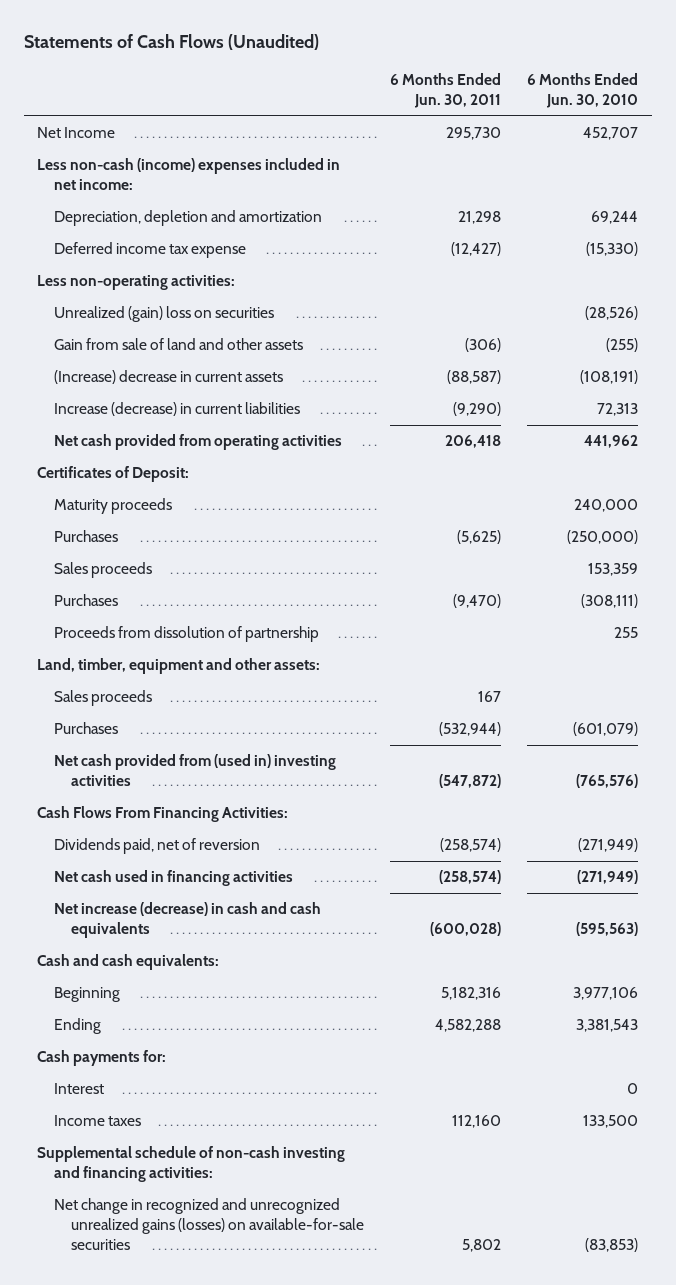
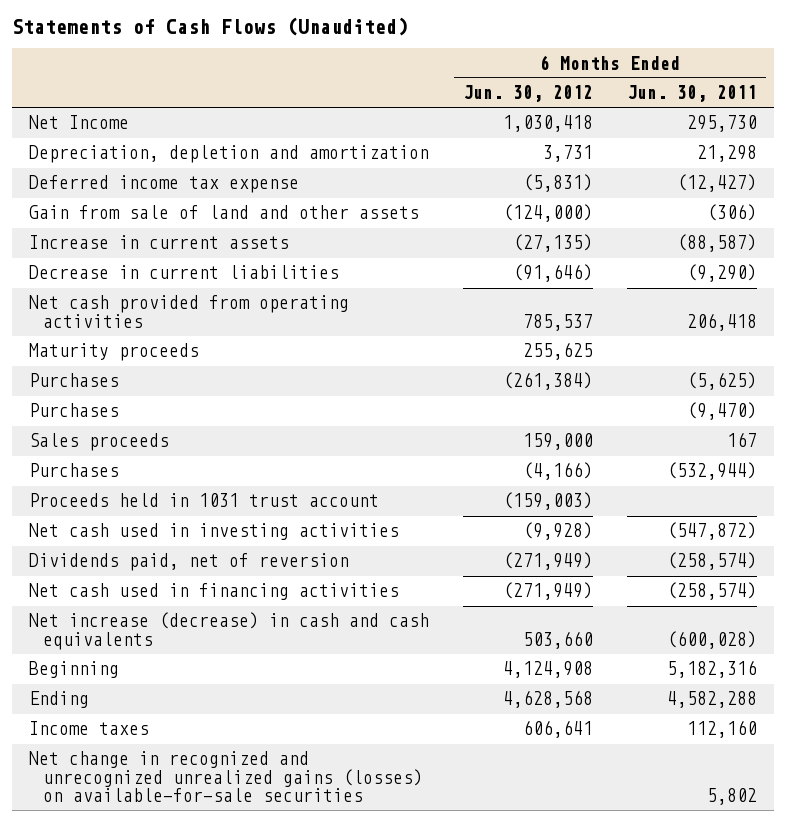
- | 6 Months Ended Jun. 30, 2011 | 6 Months Ended Jun. 30, 2010
+ | 6 Months Ended Jun. 30, 2012 | 6 Months Ended Jun. 30, 2011
- Less non-cash (income) expenses included in net income:
- Less non-operating activities:
- Unrealized (gain) loss on securities | | (28,526)
- (Increase) decrease in current assets | (88,587) | (108,191)
- Increase (decrease) in current liabilities | (9,290) | 72,313
+ Increase in current assets | (27,135) | (88,587)
+ Decrease in current liabilities | (91,646) | (9,290)
- Certificates of Deposit:
- Sales proceeds | | 153,359
- Proceeds from dissolution of partnership | | 255
- Land, timber, equipment and other assets:
- Net cash provided from (used in) investing activities | (547,872) | (765,576)
- Cash Flows From Financing Activities:
+ Proceeds held in 1031 trust account | (159,003) |
+ Net cash used in investing activities | (9,928) | (547,872)
- Cash and cash equivalents:
- Cash payments for:
- Interest | | 0
- Supplemental schedule of non-cash investing and financing activities:

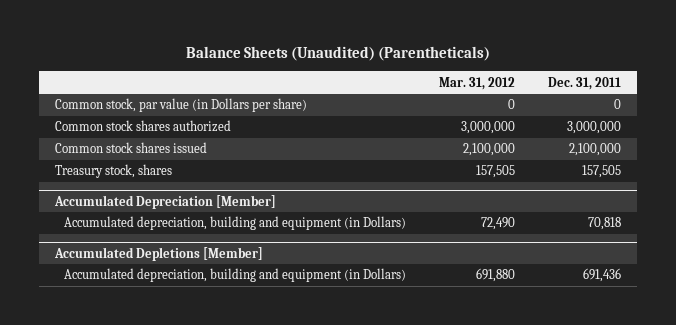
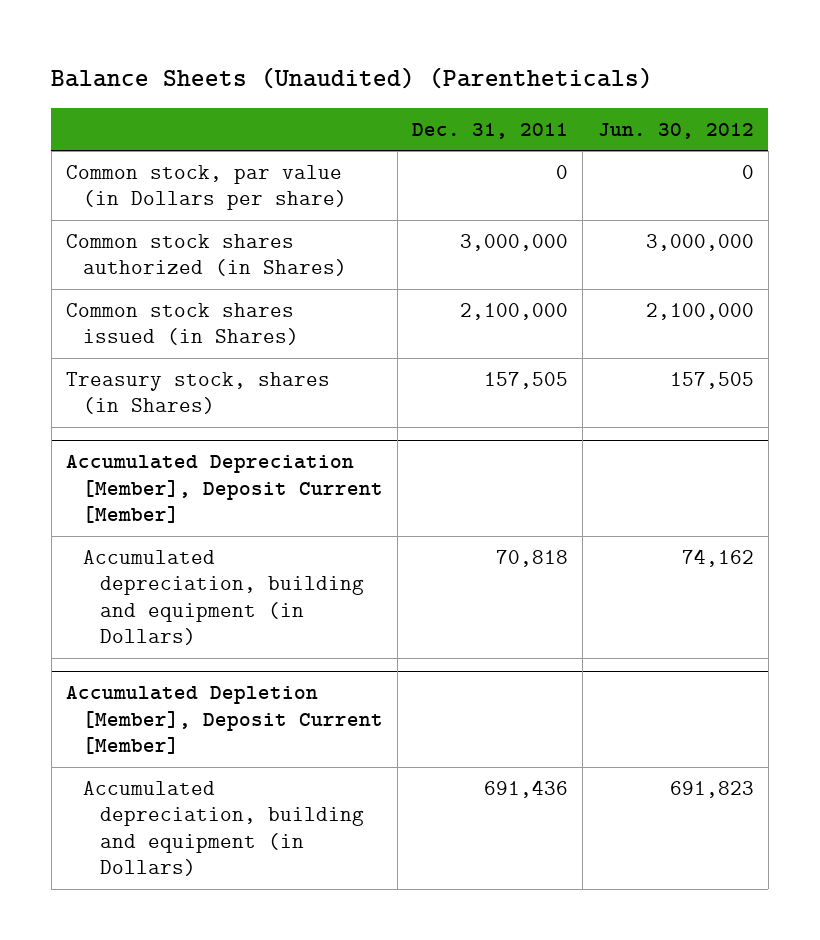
- | Mar. 31, 2012 | Dec. 31, 2011
+ | Dec. 31, 2011 | Jun. 30, 2012
- Common stock shares authorized | 3,000,000 | 3,000,000
- Common stock shares issued | 2,100,000 | 2,100,000
- Treasury stock, shares | 157,505 | 157,505
- Accumulated Depreciation [Member]
+ Common stock shares authorized (in Shares) | 3,000,000 | 3,000,000
+ Common stock shares issued (in Shares) | 2,100,000 | 2,100,000
+ Treasury stock, shares (in Shares) | 157,505 | 157,505
+ Accumulated Depreciation [Member], Deposit Current [Member]
- Accumulated Depletions [Member]
+ Accumulated Depletion [Member], Deposit Current [Member]

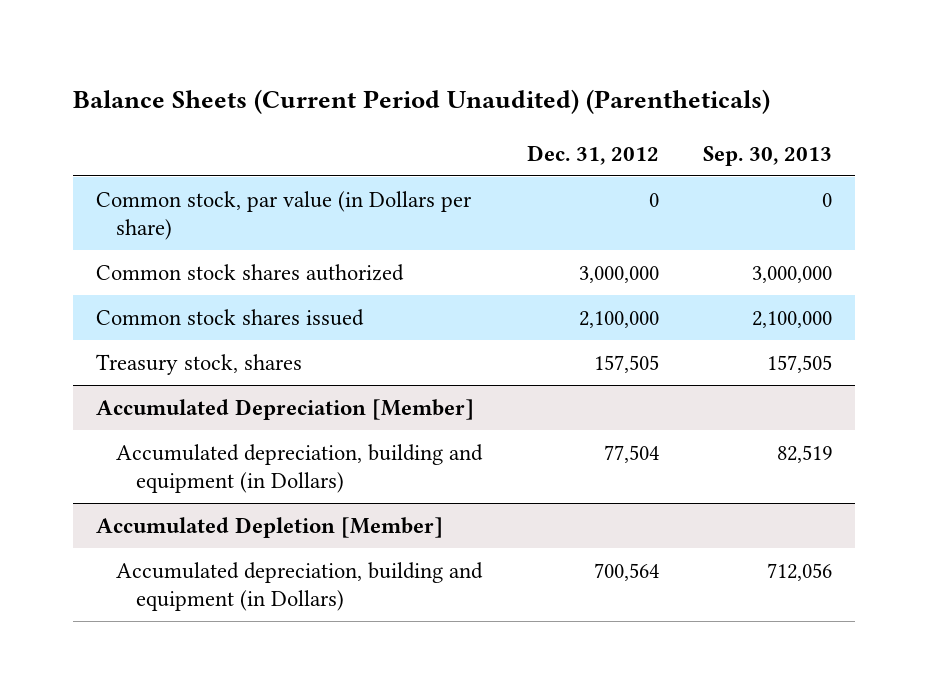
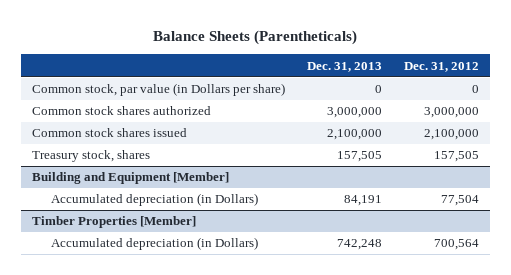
- Balance Sheets (Current Period Unaudited) (Parentheticals)
+ Balance Sheets (Parentheticals)
- | Dec. 31, 2012 | Sep. 30, 2013
+ | Dec. 31, 2013 | Dec. 31, 2012
- Accumulated Depreciation [Member]
- Accumulated depreciation, building and equipment (in Dollars) | 77,504 | 82,519
- Accumulated Depletion [Member]
- Accumulated depreciation, building and equipment (in Dollars) | 700,564 | 712,056
+ Building and Equipment [Member]
+ Accumulated depreciation (in Dollars) | 84,191 | 77,504
+ Timber Properties [Member]
+ Accumulated depreciation (in Dollars) | 742,248 | 700,564

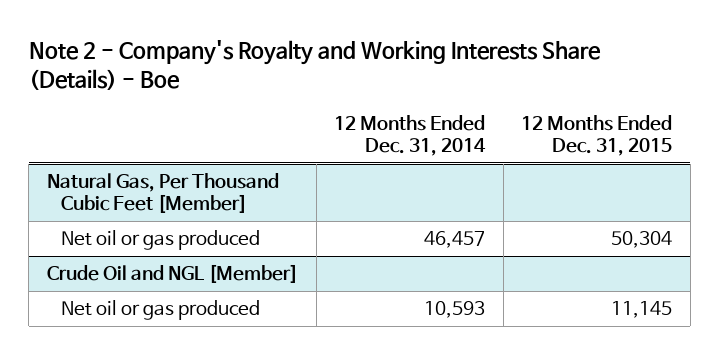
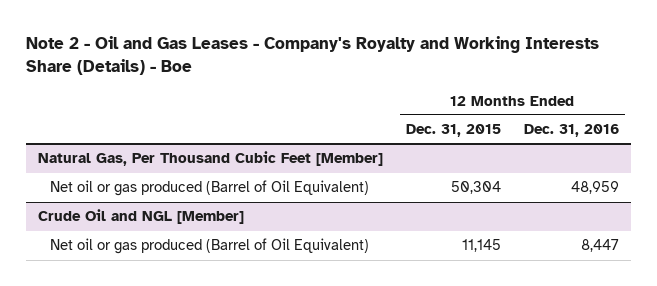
- Note 2 - Company's Royalty and Working Interests Share (Details) - Boe
+ Note 2 - Oil and Gas Leases - Company's Royalty and Working Interests Share (Details) - Boe
- | 12 Months Ended Dec. 31, 2014 | 12 Months Ended Dec. 31, 2015
+ | 12 Months Ended Dec. 31, 2015 | 12 Months Ended Dec. 31, 2016
@ Natural Gas, Per Thousand Cubic Feet [Member]
- Net oil or gas produced | 46,457 | 50,304
+ Net oil or gas produced (Barrel of Oil Equivalent) | 50,304 | 48,959
@ Crude Oil and NGL [Member]
- Net oil or gas produced | 10,593 | 11,145
+ Net oil or gas produced (Barrel of Oil Equivalent) | 11,145 | 8,447

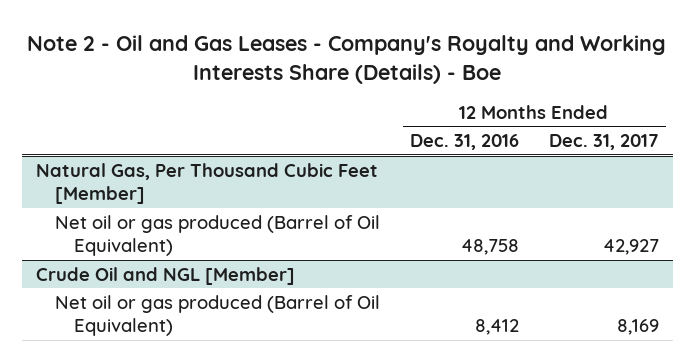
- | 12 Months Ended Dec. 31, 2015 | 12 Months Ended Dec. 31, 2016
+ | 12 Months Ended Dec. 31, 2016 | 12 Months Ended Dec. 31, 2017
@ Natural Gas, Per Thousand Cubic Feet [Member]
- Net oil or gas produced (Barrel of Oil Equivalent) | 50,304 | 48,959
+ Net oil or gas produced (Barrel of Oil Equivalent) | 48,758 | 42,927
@ Crude Oil and NGL [Member]
- Net oil or gas produced (Barrel of Oil Equivalent) | 11,145 | 8,447
+ Net oil or gas produced (Barrel of Oil Equivalent) | 8,412 | 8,169

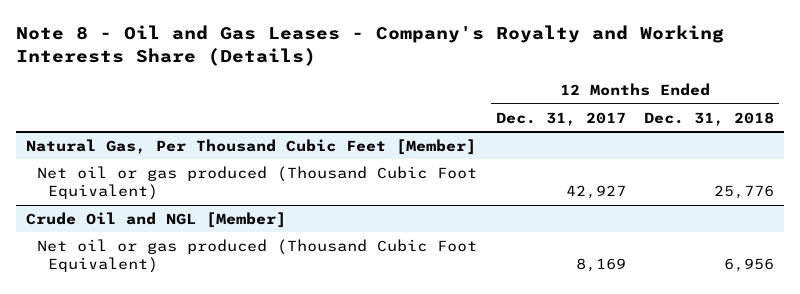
- Note 2 - Oil and Gas Leases - Company's Royalty and Working Interests Share (Details) - Boe
+ Note 8 - Oil and Gas Leases - Company's Royalty and Working Interests Share (Details)
- | 12 Months Ended Dec. 31, 2016 | 12 Months Ended Dec. 31, 2017
+ | 12 Months Ended Dec. 31, 2017 | 12 Months Ended Dec. 31, 2018
@ Natural Gas, Per Thousand Cubic Feet [Member]
- Net oil or gas produced (Barrel of Oil Equivalent) | 48,758 | 42,927
+ Net oil or gas produced (Thousand Cubic Foot Equivalent) | 42,927 | 25,776
@ Crude Oil and NGL [Member]
- Net oil or gas produced (Barrel of Oil Equivalent) | 8,412 | 8,169
+ Net oil or gas produced (Thousand Cubic Foot Equivalent) | 8,169 | 6,956

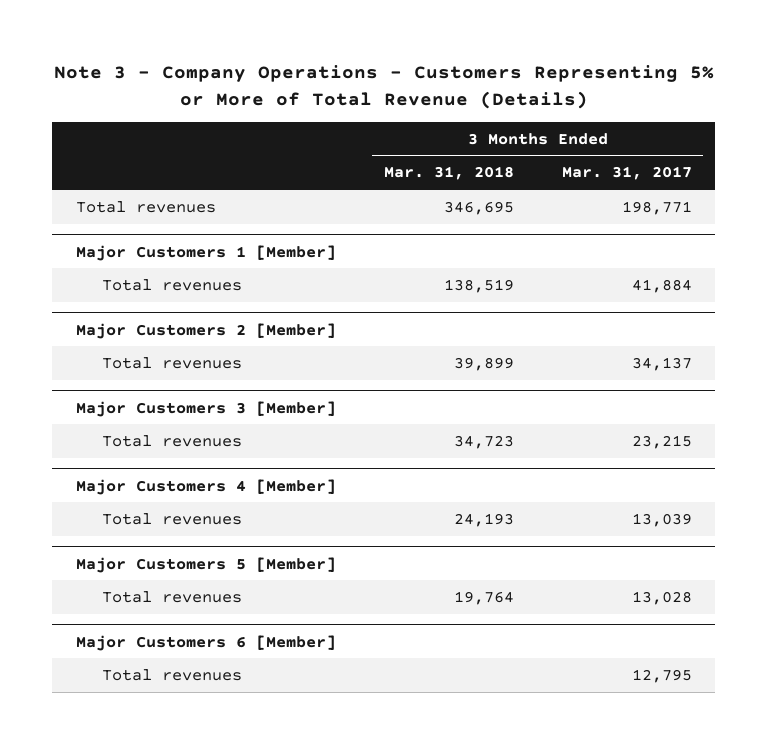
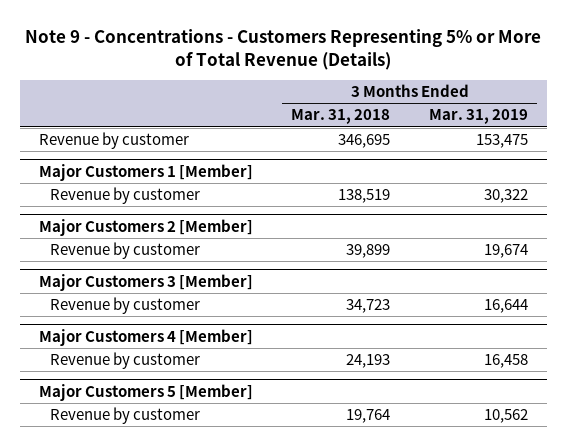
- Note 3 - Company Operations - Customers Representing 5% or More of Total Revenue (Details)
+ Note 9 - Concentrations - Customers Representing 5% or More of Total Revenue (Details)
- | 3 Months Ended Mar. 31, 2018 | 3 Months Ended Mar. 31, 2017
+ | 3 Months Ended Mar. 31, 2018 | 3 Months Ended Mar. 31, 2019
- Total revenues | 346,695 | 198,771
+ Revenue by customer | 346,695 | 153,475
@ Major Customers 1 [Member]
- Total revenues | 138,519 | 41,884
+ Revenue by customer | 138,519 | 30,322
@ Major Customers 2 [Member]
- Total revenues | 39,899 | 34,137
+ Revenue by customer | 39,899 | 19,674
@ Major Customers 3 [Member]
- Total revenues | 34,723 | 23,215
+ Revenue by customer | 34,723 | 16,644
@ Major Customers 4 [Member]
- Total revenues | 24,193 | 13,039
+ Revenue by customer | 24,193 | 16,458
@ Major Customers 5 [Member]
- Total revenues | 19,764 | 13,028
- Major Customers 6 [Member]
- Total revenues | | 12,795
@ Major Customers 5 [Member]
+ Revenue by customer | 19,764 | 10,562

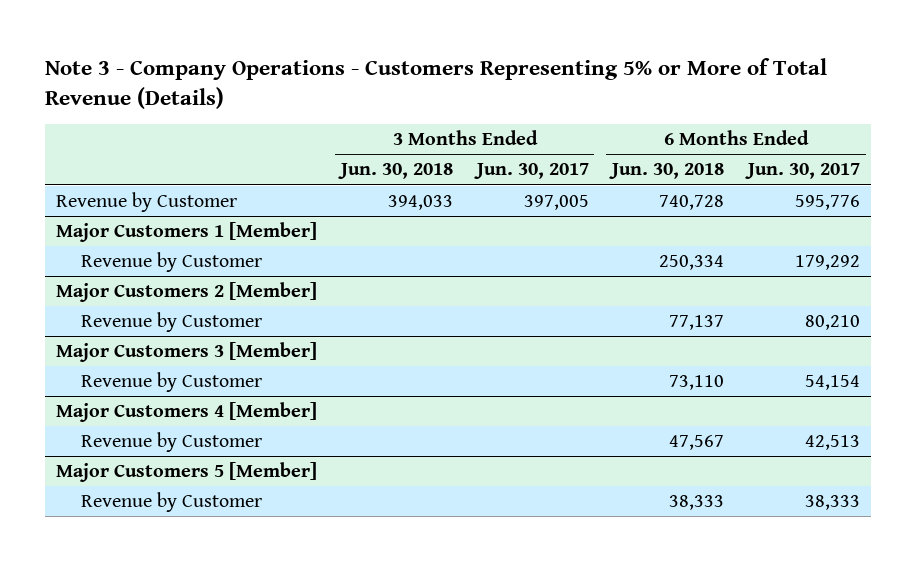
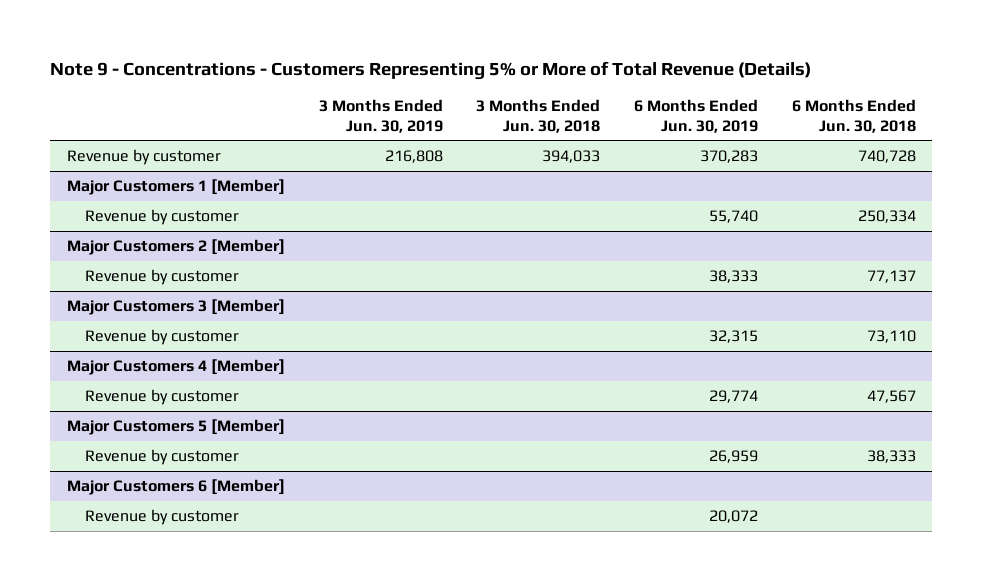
- Note 3 - Company Operations - Customers Representing 5% or More of Total Revenue (Details)
+ Note 9 - Concentrations - Customers Representing 5% or More of Total Revenue (Details)
- | 3 Months Ended Jun. 30, 2018 | 3 Months Ended Jun. 30, 2017 | 6 Months Ended Jun. 30, 2018 | 6 Months Ended Jun. 30, 2017
+ | 3 Months Ended Jun. 30, 2019 | 3 Months Ended Jun. 30, 2018 | 6 Months Ended Jun. 30, 2019 | 6 Months Ended Jun. 30, 2018
- Revenue by Customer | 394,033 | 397,005 | 740,728 | 595,776
+ Revenue by customer | 216,808 | 394,033 | 370,283 | 740,728
@ Major Customers 1 [Member]
- Revenue by Customer | | | 250,334 | 179,292
+ Revenue by customer | | | 55,740 | 250,334
@ Major Customers 2 [Member]
- Revenue by Customer | | | 77,137 | 80,210
+ Revenue by customer | | | 38,333 | 77,137
@ Major Customers 3 [Member]
- Revenue by Customer | | | 73,110 | 54,154
+ Revenue by customer | | | 32,315 | 73,110
@ Major Customers 4 [Member]
- Revenue by Customer | | | 47,567 | 42,513
+ Revenue by customer | | | 29,774 | 47,567
@ Major Customers 5 [Member]
- Revenue by Customer | | | 38,333 | 38,333
+ Revenue by customer | | | 26,959 | 38,333
+ Major Customers 6 [Member]
+ Revenue by customer | | | 20,072 |

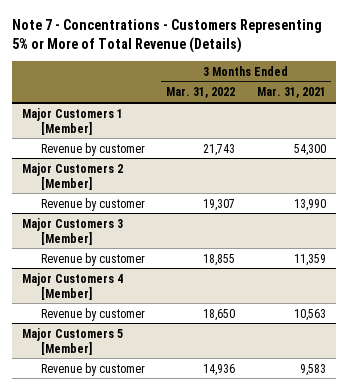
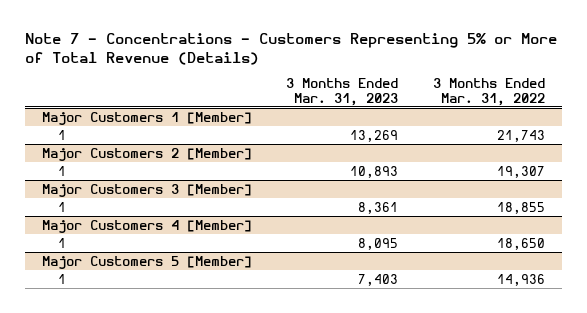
- | 3 Months Ended Mar. 31, 2022 | 3 Months Ended Mar. 31, 2021
+ | 3 Months Ended Mar. 31, 2023 | 3 Months Ended Mar. 31, 2022
@ Major Customers 1 [Member]
- Revenue by customer | 21,743 | 54,300
+ 1 | 13,269 | 21,743
@ Major Customers 2 [Member]
- Revenue by customer | 19,307 | 13,990
+ 1 | 10,893 | 19,307
@ Major Customers 3 [Member]
- Revenue by customer | 18,855 | 11,359
+ 1 | 8,361 | 18,855
@ Major Customers 4 [Member]
- Revenue by customer | 18,650 | 10,563
+ 1 | 8,095 | 18,650
@ Major Customers 5 [Member]
- Revenue by customer | 14,936 | 9,583
+ 1 | 7,403 | 14,936

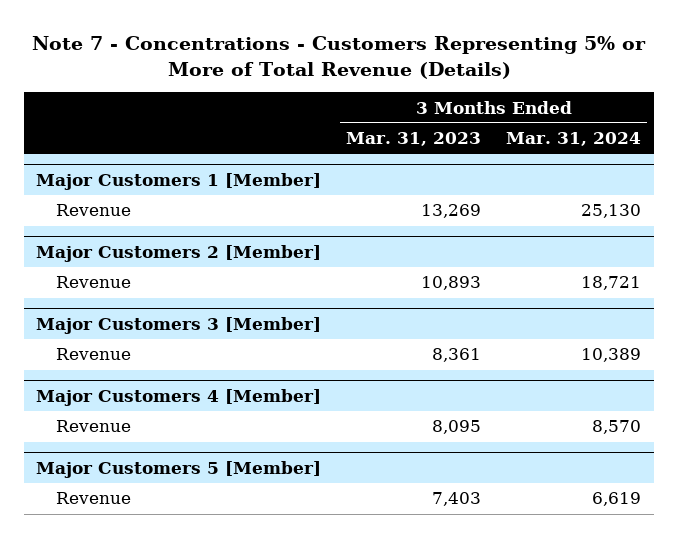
- | 3 Months Ended Mar. 31, 2023 | 3 Months Ended Mar. 31, 2022
+ | 3 Months Ended Mar. 31, 2023 | 3 Months Ended Mar. 31, 2024
@ Major Customers 1 [Member]
- 1 | 13,269 | 21,743
+ Revenue | 13,269 | 25,130
@ Major Customers 2 [Member]
- 1 | 10,893 | 19,307
+ Revenue | 10,893 | 18,721
@ Major Customers 3 [Member]
- 1 | 8,361 | 18,855
+ Revenue | 8,361 | 10,389
@ Major Customers 4 [Member]
- 1 | 8,095 | 18,650
+ Revenue | 8,095 | 8,570
@ Major Customers 5 [Member]
- 1 | 7,403 | 14,936
+ Revenue | 7,403 | 6,619

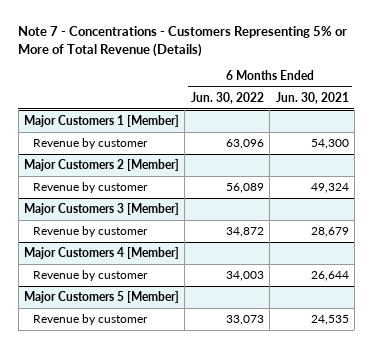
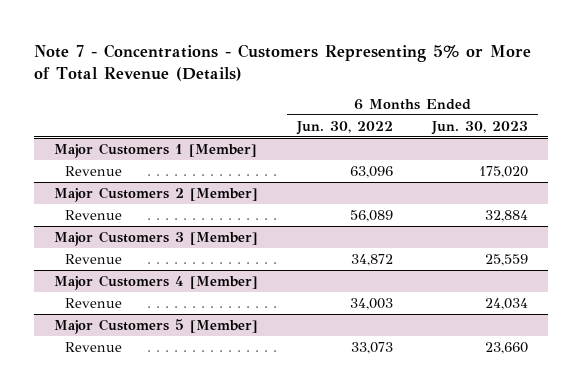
- | 6 Months Ended Jun. 30, 2022 | 6 Months Ended Jun. 30, 2021
+ | 6 Months Ended Jun. 30, 2022 | 6 Months Ended Jun. 30, 2023
@ Major Customers 1 [Member]
- Revenue by customer | 63,096 | 54,300
+ Revenue | 63,096 | 175,020
@ Major Customers 2 [Member]
- Revenue by customer | 56,089 | 49,324
+ Revenue | 56,089 | 32,884
@ Major Customers 3 [Member]
- Revenue by customer | 34,872 | 28,679
+ Revenue | 34,872 | 25,559
@ Major Customers 4 [Member]
- Revenue by customer | 34,003 | 26,644
+ Revenue | 34,003 | 24,034
@ Major Customers 5 [Member]
- Revenue by customer | 33,073 | 24,535
+ Revenue | 33,073 | 23,660

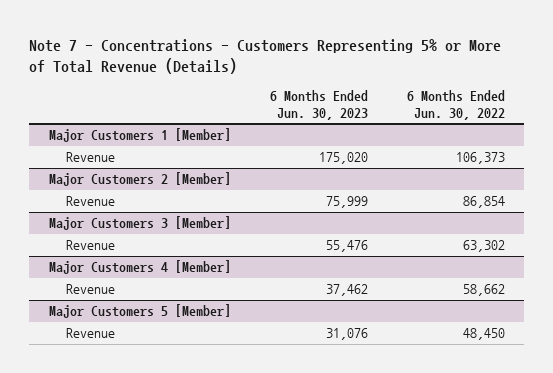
- | 6 Months Ended Jun. 30, 2022 | 6 Months Ended Jun. 30, 2023
+ | 6 Months Ended Jun. 30, 2023 | 6 Months Ended Jun. 30, 2022
@ Major Customers 1 [Member]
- Revenue | 63,096 | 175,020
+ Revenue | 175,020 | 106,373
@ Major Customers 2 [Member]
- Revenue | 56,089 | 32,884
+ Revenue | 75,999 | 86,854
@ Major Customers 3 [Member]
- Revenue | 34,872 | 25,559
+ Revenue | 55,476 | 63,302
@ Major Customers 4 [Member]
- Revenue | 34,003 | 24,034
+ Revenue | 37,462 | 58,662
@ Major Customers 5 [Member]
- Revenue | 33,073 | 23,660
+ Revenue | 31,076 | 48,450

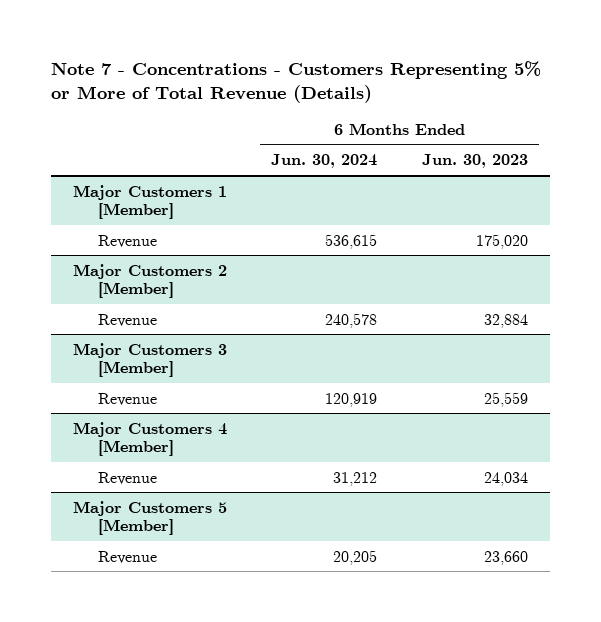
- | 6 Months Ended Jun. 30, 2023 | 6 Months Ended Jun. 30, 2022
+ | 6 Months Ended Jun. 30, 2024 | 6 Months Ended Jun. 30, 2023
@ Major Customers 2 [Member]
- Revenue | 75,999 | 86,854
+ Revenue | 240,578 | 32,884
@ Major Customers 3 [Member]
- Revenue | 55,476 | 63,302
+ Revenue | 120,919 | 25,559
@ Major Customers 4 [Member]
- Revenue | 37,462 | 58,662
+ Revenue | 31,212 | 24,034
@ Major Customers 5 [Member]
- Revenue | 31,076 | 48,450
+ Revenue | 20,205 | 23,660

